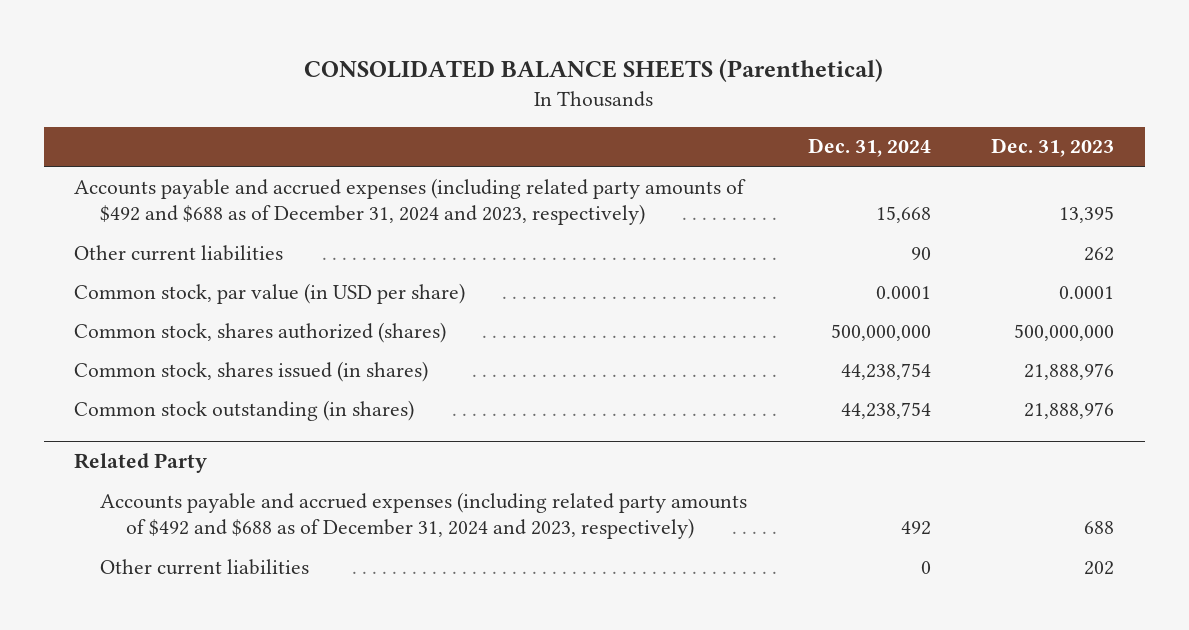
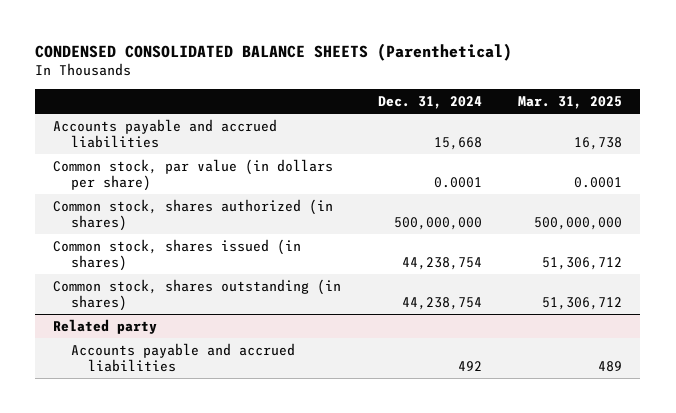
- CONSOLIDATED BALANCE SHEETS (Parenthetical)
+ CONDENSED CONSOLIDATED BALANCE SHEETS (Parenthetical)
- | Dec. 31, 2024 | Dec. 31, 2023
+ | Dec. 31, 2024 | Mar. 31, 2025
- Accounts payable and accrued expenses (including related party amounts of $492 and $688 as of December 31, 2024 and 2023, respectively) | 15,668 | 13,395
- Other current liabilities | 90 | 262
- Common stock, par value (in USD per share) | 0.0001 | 0.0001
- Common stock, shares authorized (shares) | 500,000,000 | 500,000,000
+ Accounts payable and accrued liabilities | 15,668 | 16,738
+ Common stock, par value (in dollars per share) | 0.0001 | 0.0001
+ Common stock, shares authorized (in shares) | 500,000,000 | 500,000,000
- Common stock outstanding (in shares) | 44,238,754 | 21,888,976
- Related Party
- Accounts payable and accrued expenses (including related party amounts of $492 and $688 as of December 31, 2024 and 2023, respectively) | 492 | 688
- Other current liabilities | 0 | 202
+ Common stock, shares outstanding (in shares) | 44,238,754 | 51,306,712
+ Related party
+ Accounts payable and accrued liabilities | 492 | 489

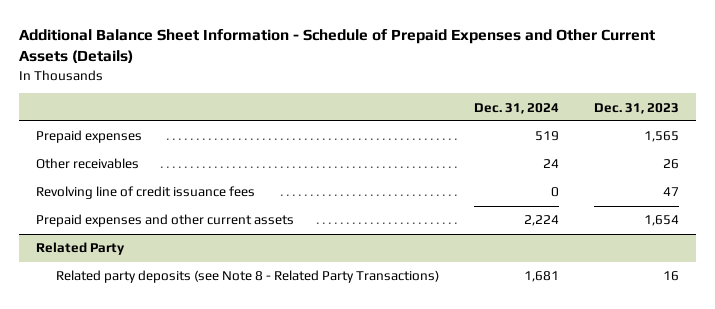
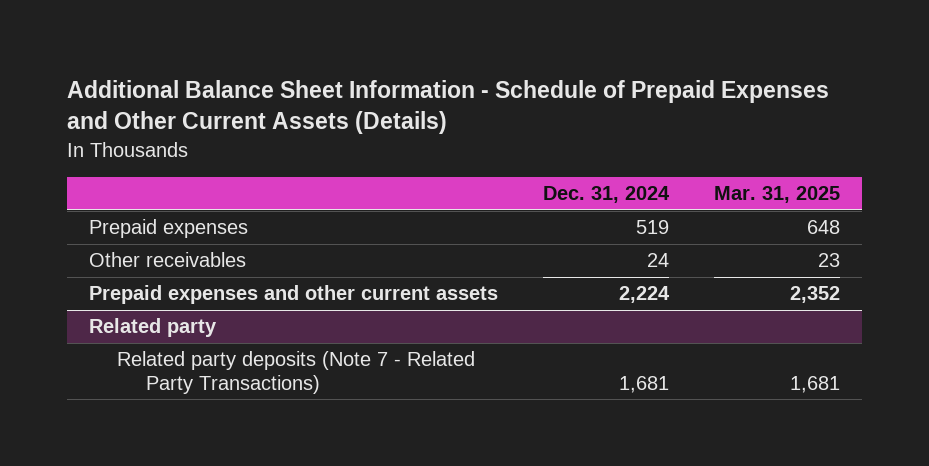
- | Dec. 31, 2024 | Dec. 31, 2023
+ | Dec. 31, 2024 | Mar. 31, 2025
- Revolving line of credit issuance fees | 0 | 47
- Related Party
- Related party deposits (see Note 8 - Related Party Transactions) | 1,681 | 16
+ Related party
+ Related party deposits (Note 7 - Related Party Transactions) | 1,681 | 1,681

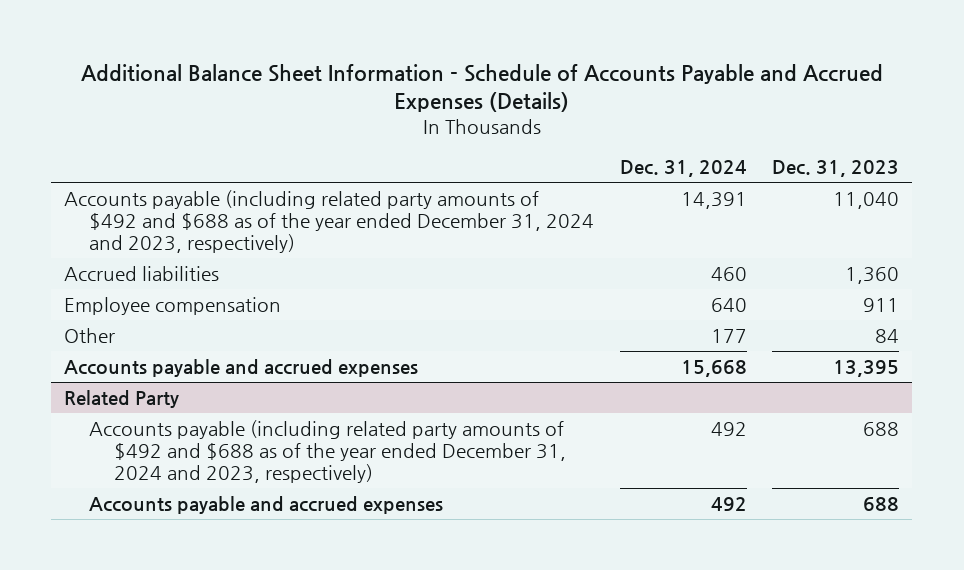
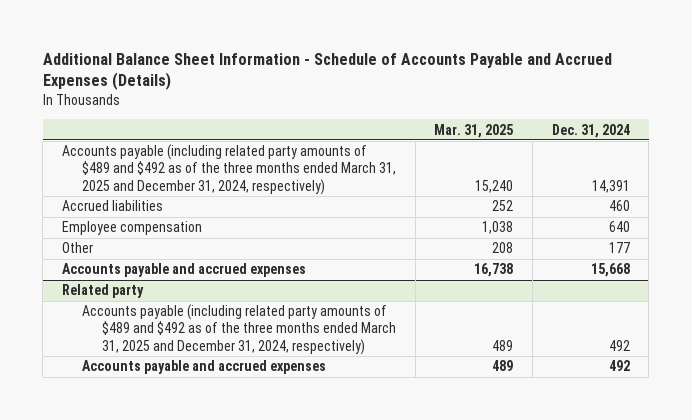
- | Dec. 31, 2024 | Dec. 31, 2023
+ | Mar. 31, 2025 | Dec. 31, 2024
- Accounts payable (including related party amounts of $492 and $688 as of the year ended December 31, 2024 and 2023, respectively) | 14,391 | 11,040
+ Accounts payable (including related party amounts of $489 and $492 as of the three months ended March 31, 2025 and December 31, 2024, respectively) | 15,240 | 14,391
- Related Party
- Accounts payable (including related party amounts of $492 and $688 as of the year ended December 31, 2024 and 2023, respectively) | 492 | 688
+ Related party
+ Accounts payable (including related party amounts of $489 and $492 as of the three months ended March 31, 2025 and December 31, 2024, respectively) | 489 | 492

